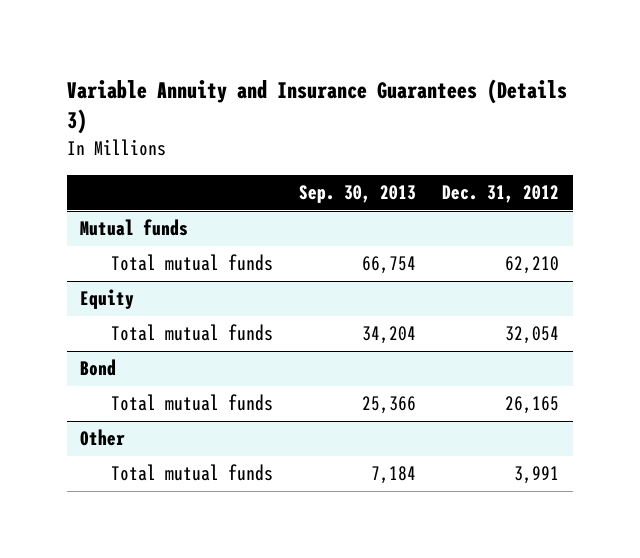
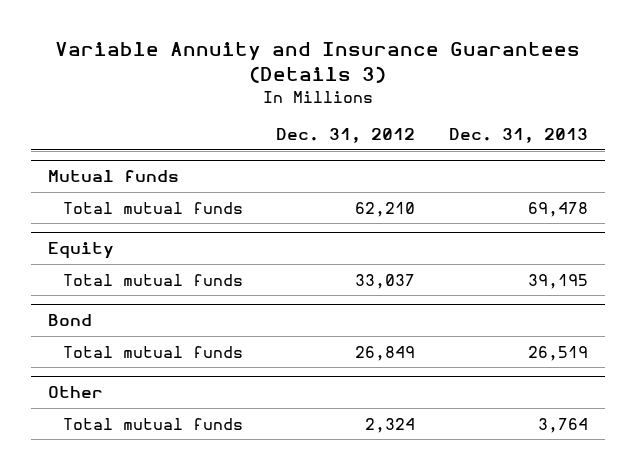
- | Sep. 30, 2013 | Dec. 31, 2012
+ | Dec. 31, 2012 | Dec. 31, 2013
@ Equity
- Total mutual funds | 34,204 | 32,054
+ Total mutual funds | 33,037 | 39,195
@ Bond
- Total mutual funds | 25,366 | 26,165
+ Total mutual funds | 26,849 | 26,519
@ Other
- Total mutual funds | 7,184 | 3,991
+ Total mutual funds | 2,324 | 3,764

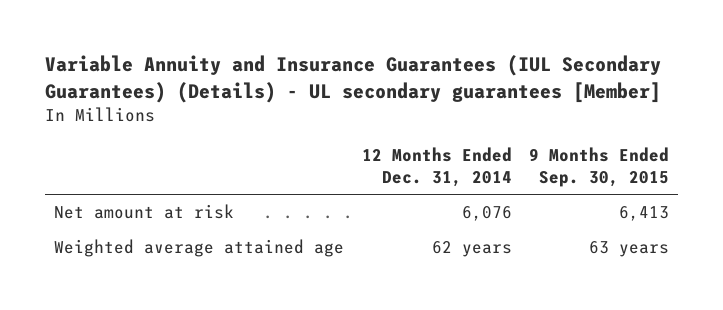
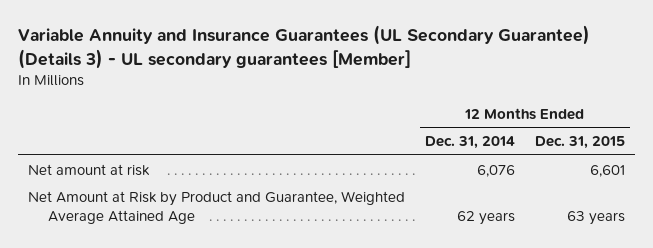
- Variable Annuity and Insurance Guarantees (IUL Secondary Guarantees) (Details) - UL secondary guarantees [Member]
+ Variable Annuity and Insurance Guarantees (UL Secondary Guarantee) (Details 3) - UL secondary guarantees [Member]
- | 12 Months Ended Dec. 31, 2014 | 9 Months Ended Sep. 30, 2015
+ | 12 Months Ended Dec. 31, 2014 | 12 Months Ended Dec. 31, 2015
- Weighted average attained age | 62 years | 63 years
+ Net Amount at Risk by Product and Guarantee, Weighted Average Attained Age | 62 years | 63 years

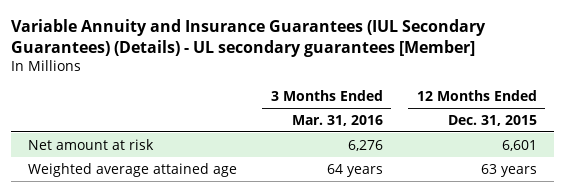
- Variable Annuity and Insurance Guarantees (UL Secondary Guarantee) (Details 3) - UL secondary guarantees [Member]
+ Variable Annuity and Insurance Guarantees (IUL Secondary Guarantees) (Details) - UL secondary guarantees [Member]
- | 12 Months Ended Dec. 31, 2014 | 12 Months Ended Dec. 31, 2015
+ | 3 Months Ended Mar. 31, 2016 | 12 Months Ended Dec. 31, 2015
- Net Amount at Risk by Product and Guarantee, Weighted Average Attained Age | 62 years | 63 years
+ Weighted average attained age | 64 years | 63 years

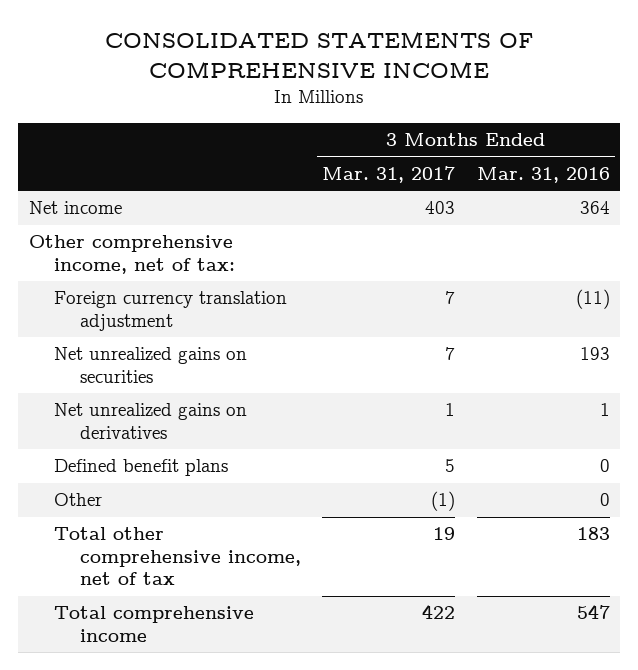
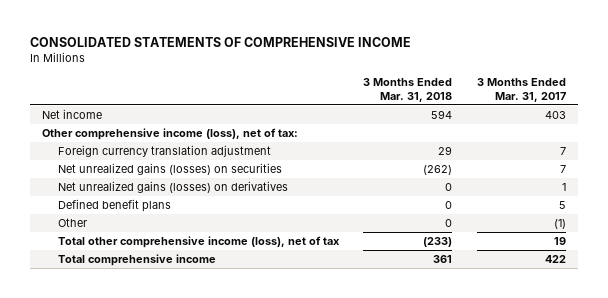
- | 3 Months Ended Mar. 31, 2017 | 3 Months Ended Mar. 31, 2016
+ | 3 Months Ended Mar. 31, 2018 | 3 Months Ended Mar. 31, 2017
- Other comprehensive income, net of tax:
+ Other comprehensive income (loss), net of tax:
- Net unrealized gains on securities | 7 | 193
- Net unrealized gains on derivatives | 1 | 1
+ Net unrealized gains (losses) on securities | (262) | 7
+ Net unrealized gains (losses) on derivatives | 0 | 1
- Total other comprehensive income, net of tax | 19 | 183
+ Total other comprehensive income (loss), net of tax | (233) | 19

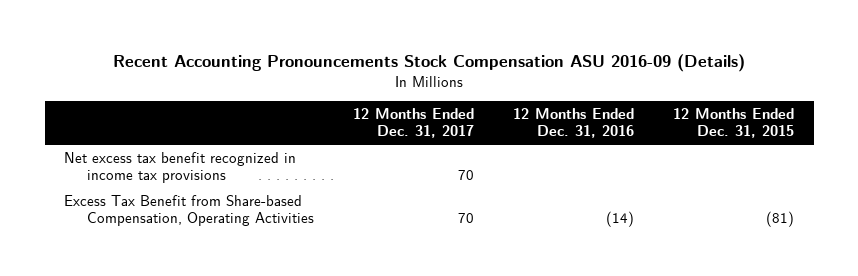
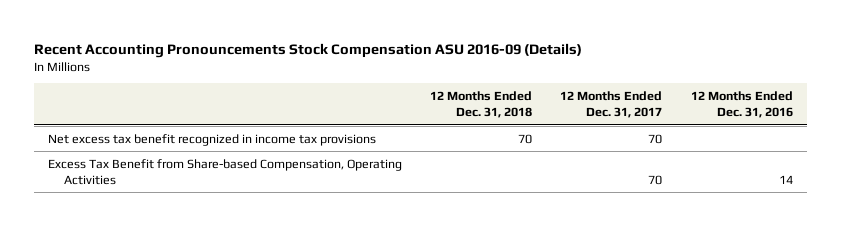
- | 12 Months Ended Dec. 31, 2017 | 12 Months Ended Dec. 31, 2016 | 12 Months Ended Dec. 31, 2015
+ | 12 Months Ended Dec. 31, 2018 | 12 Months Ended Dec. 31, 2017 | 12 Months Ended Dec. 31, 2016
- Excess Tax Benefit from Share-based Compensation, Operating Activities | 70 | (14) | (81)
+ Excess Tax Benefit from Share-based Compensation, Operating Activities | | 70 | 14

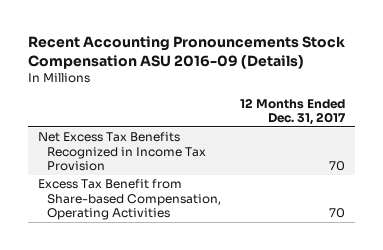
- | 12 Months Ended Dec. 31, 2018 | 12 Months Ended Dec. 31, 2017 | 12 Months Ended Dec. 31, 2016
+ | 12 Months Ended Dec. 31, 2017
- Net excess tax benefit recognized in income tax provisions | 70 | 70 |
+ Net Excess Tax Benefits Recognized in Income Tax Provision | 70

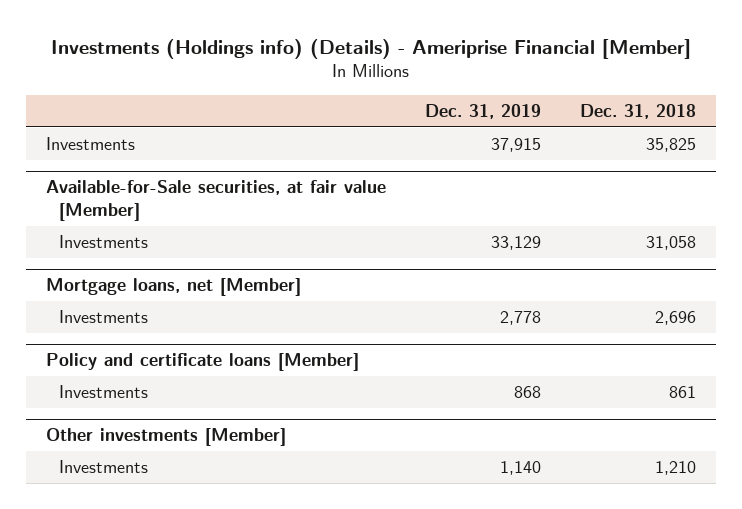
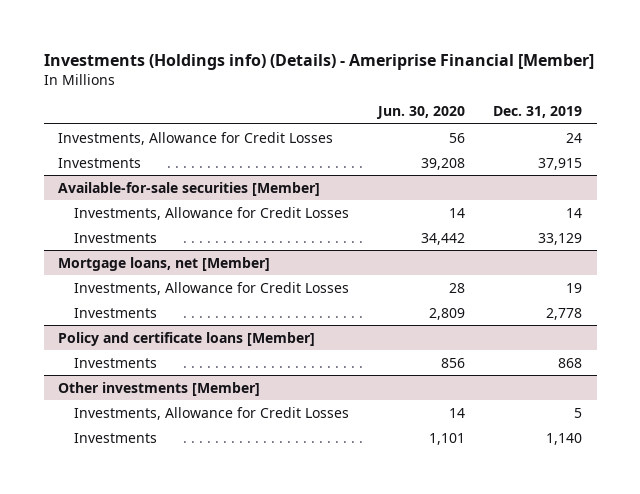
- | Dec. 31, 2019 | Dec. 31, 2018
+ | Jun. 30, 2020 | Dec. 31, 2019
+ Investments, Allowance for Credit Losses | 56 | 24
- Available-for-Sale securities, at fair value [Member]
+ Available-for-sale securities [Member]
+ Investments, Allowance for Credit Losses | 14 | 14
@ Mortgage loans, net [Member]
+ Investments, Allowance for Credit Losses | 28 | 19
@ Other investments [Member]
+ Investments, Allowance for Credit Losses | 14 | 5

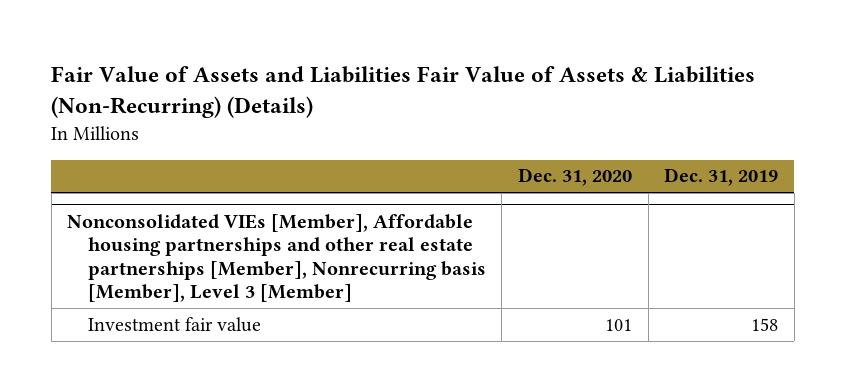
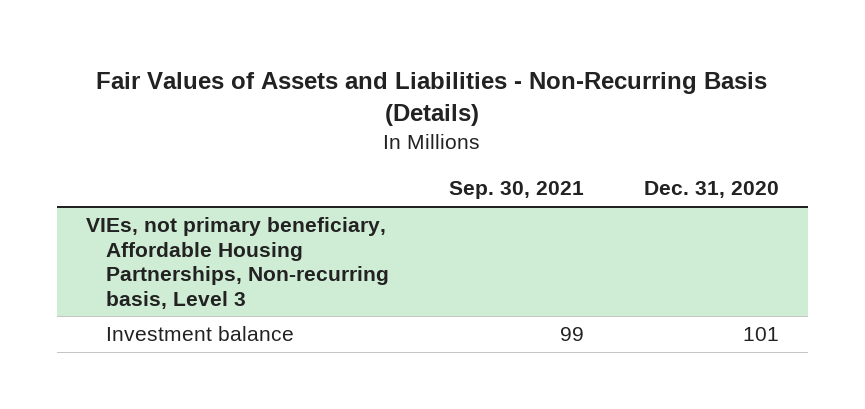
- Fair Value of Assets and Liabilities Fair Value of Assets & Liabilities (Non-Recurring) (Details)
+ Fair Values of Assets and Liabilities - Non-Recurring Basis (Details)
- | Dec. 31, 2020 | Dec. 31, 2019
+ | Sep. 30, 2021 | Dec. 31, 2020
- Nonconsolidated VIEs [Member], Affordable housing partnerships and other real estate partnerships [Member], Nonrecurring basis [Member], Level 3 [Member]
- Investment fair value | 101 | 158
+ VIEs, not primary beneficiary, Affordable Housing Partnerships, Non-recurring basis, Level 3
+ Investment balance | 99 | 101

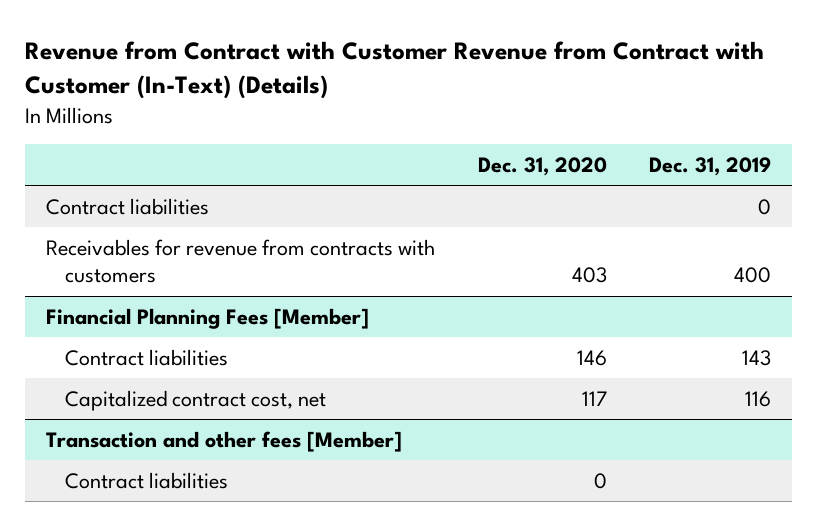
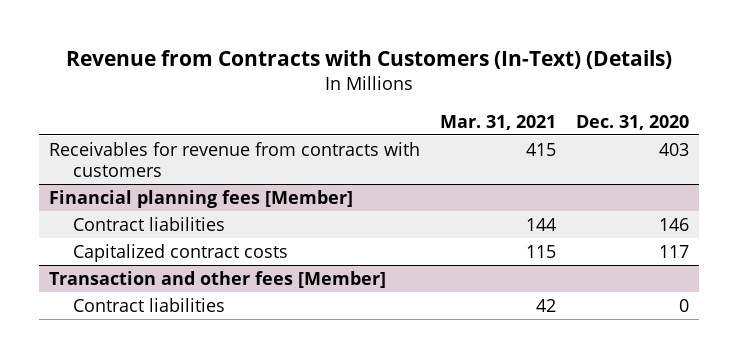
- Revenue from Contract with Customer Revenue from Contract with Customer (In-Text) (Details)
+ Revenue from Contracts with Customers (In-Text) (Details)
- | Dec. 31, 2020 | Dec. 31, 2019
+ | Mar. 31, 2021 | Dec. 31, 2020
- Contract liabilities | | 0
- Financial Planning Fees [Member]
+ Financial planning fees [Member]
- Capitalized contract cost, net | 117 | 116
+ Capitalized contract costs | 115 | 117

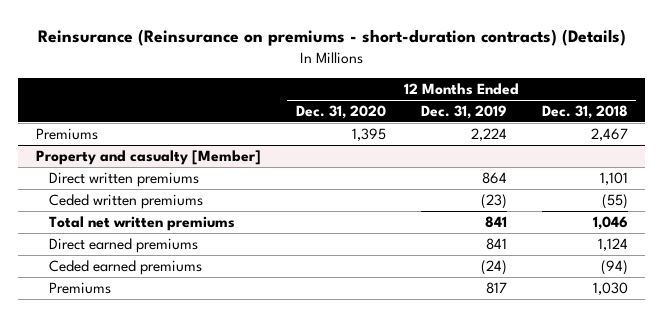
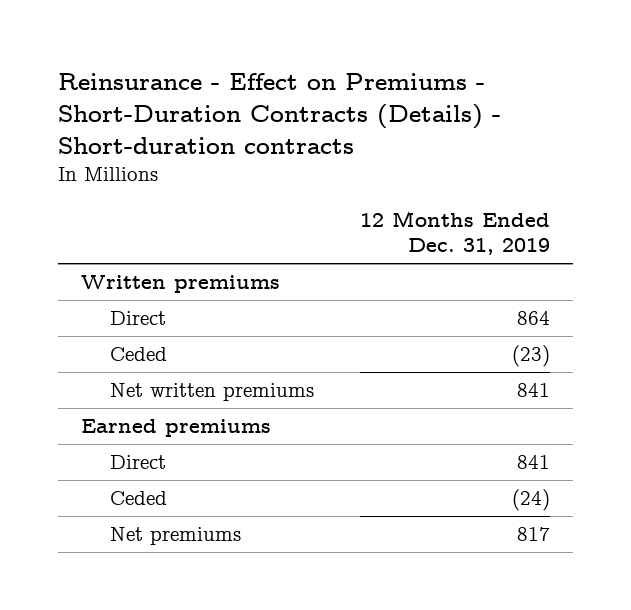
- Reinsurance (Reinsurance on premiums - short-duration contracts) (Details)
+ Reinsurance - Effect on Premiums - Short-Duration Contracts (Details) - Short-duration contracts
- | 12 Months Ended Dec. 31, 2020 | 12 Months Ended Dec. 31, 2019 | 12 Months Ended Dec. 31, 2018
+ | 12 Months Ended Dec. 31, 2019
- Premiums | 1,395 | 2,224 | 2,467
- Property and casualty [Member]
- Direct written premiums | | 864 | 1,101
- Ceded written premiums | | (23) | (55)
- Total net written premiums | | 841 | 1,046
- Direct earned premiums | | 841 | 1,124
- Ceded earned premiums | | (24) | (94)
- Premiums | | 817 | 1,030
+ Written premiums
+ Direct | 864
+ Ceded | (23)
+ Net written premiums | 841
+ Earned premiums
+ Direct | 841
+ Ceded | (24)
+ Net premiums | 817

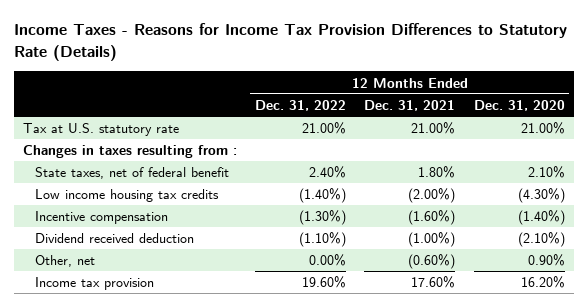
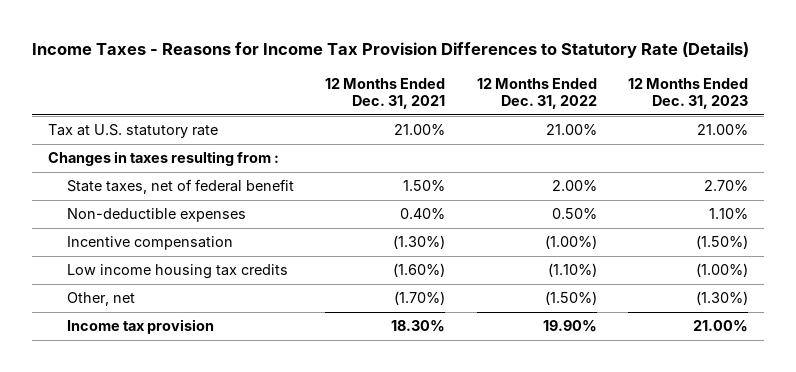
- | 12 Months Ended Dec. 31, 2022 | 12 Months Ended Dec. 31, 2021 | 12 Months Ended Dec. 31, 2020
+ | 12 Months Ended Dec. 31, 2021 | 12 Months Ended Dec. 31, 2022 | 12 Months Ended Dec. 31, 2023
- State taxes, net of federal benefit | 2.40% | 1.80% | 2.10%
- Low income housing tax credits | (1.40%) | (2.00%) | (4.30%)
- Incentive compensation | (1.30%) | (1.60%) | (1.40%)
- Dividend received deduction | (1.10%) | (1.00%) | (2.10%)
- Other, net | 0.00% | (0.60%) | 0.90%
- Income tax provision | 19.60% | 17.60% | 16.20%
+ State taxes, net of federal benefit | 1.50% | 2.00% | 2.70%
+ Non-deductible expenses | 0.40% | 0.50% | 1.10%
+ Incentive compensation | (1.30%) | (1.00%) | (1.50%)
+ Low income housing tax credits | (1.60%) | (1.10%) | (1.00%)
+ Other, net | (1.70%) | (1.50%) | (1.30%)
+ Income tax provision | 18.30% | 19.90% | 21.00%

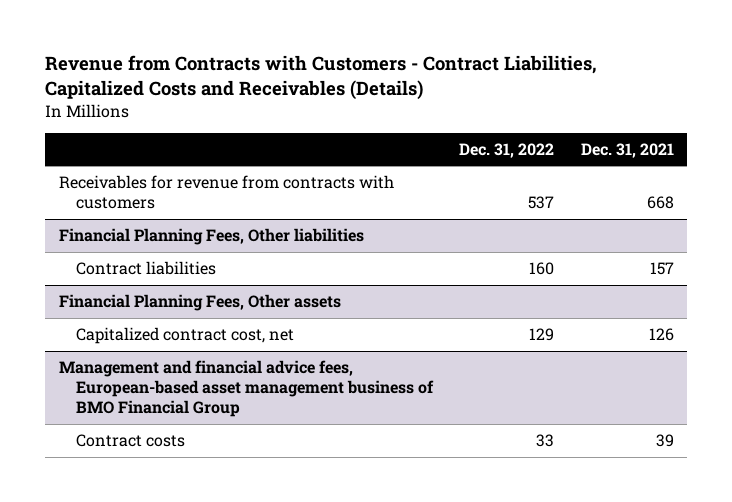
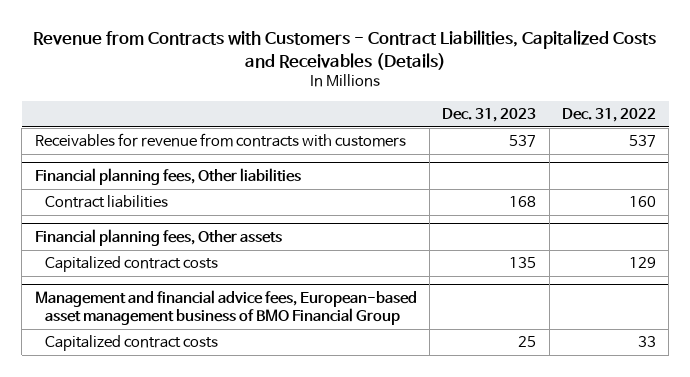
- | Dec. 31, 2022 | Dec. 31, 2021
+ | Dec. 31, 2023 | Dec. 31, 2022
- Financial Planning Fees, Other liabilities
+ Financial planning fees, Other liabilities
- Financial Planning Fees, Other assets
- Capitalized contract cost, net | 129 | 126
+ Financial planning fees, Other assets
+ Capitalized contract costs | 135 | 129
@ Management and financial advice fees, European-based asset management business of BMO Financial Group
- Contract costs | 33 | 39
+ Capitalized contract costs | 25 | 33

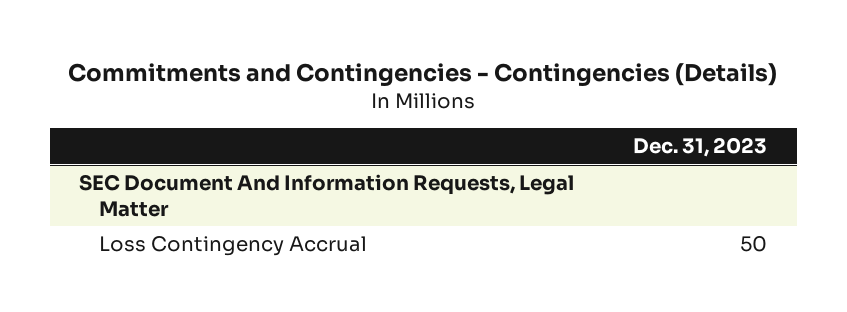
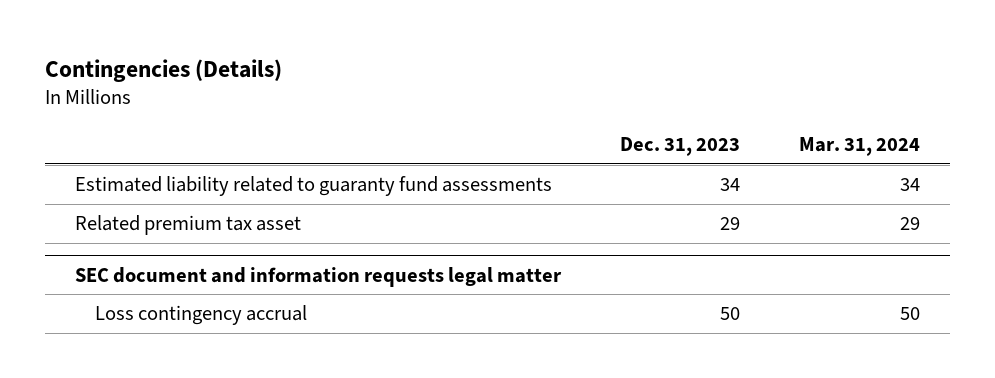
- Commitments and Contingencies - Contingencies (Details)
+ Contingencies (Details)
- | Dec. 31, 2023
+ | Dec. 31, 2023 | Mar. 31, 2024
- SEC Document And Information Requests, Legal Matter
- Loss Contingency Accrual | 50
+ Estimated liability related to guaranty fund assessments | 34 | 34
+ Related premium tax asset | 29 | 29
+ SEC document and information requests legal matter
+ Loss contingency accrual | 50 | 50

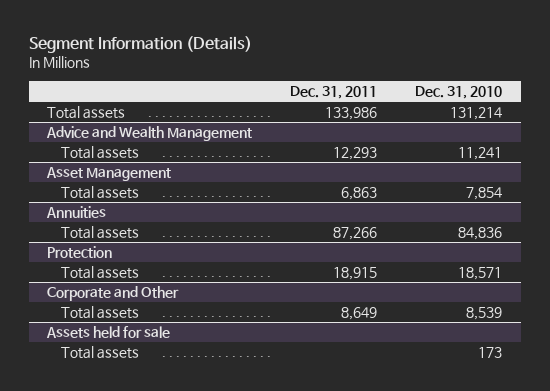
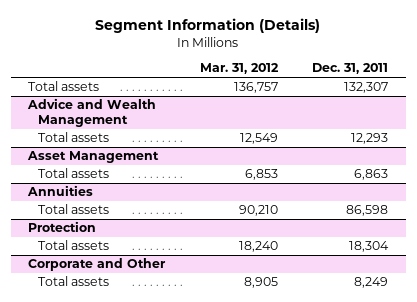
- | Dec. 31, 2011 | Dec. 31, 2010
+ | Mar. 31, 2012 | Dec. 31, 2011
- Total assets | 133,986 | 131,214
+ Total assets | 136,757 | 132,307
@ Annuities
- Total assets | 87,266 | 84,836
+ Total assets | 90,210 | 86,598
@ Protection
- Total assets | 18,915 | 18,571
+ Total assets | 18,240 | 18,304
@ Corporate and Other
- Total assets | 8,649 | 8,539
- Assets held for sale
- Total assets | | 173
@ Corporate and Other
+ Total assets | 8,905 | 8,249

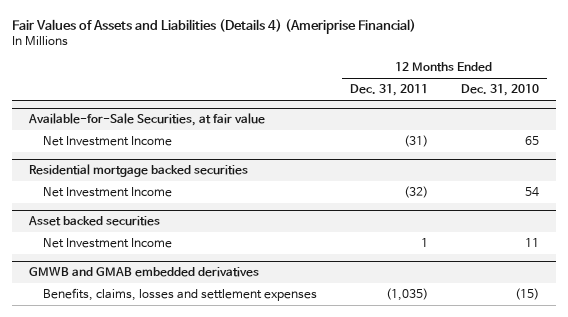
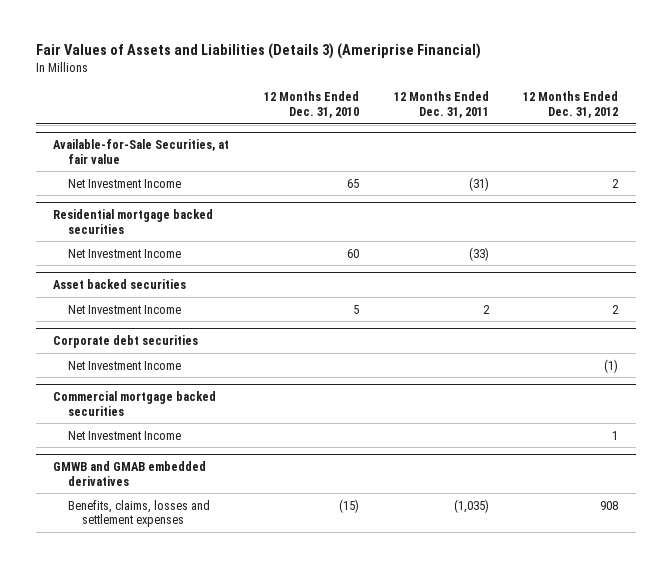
- Fair Values of Assets and Liabilities (Details 4) (Ameriprise Financial)
+ Fair Values of Assets and Liabilities (Details 3) (Ameriprise Financial)
- | 12 Months Ended Dec. 31, 2011 | 12 Months Ended Dec. 31, 2010
+ | 12 Months Ended Dec. 31, 2010 | 12 Months Ended Dec. 31, 2011 | 12 Months Ended Dec. 31, 2012
@ Residential mortgage backed securities
- Net Investment Income | (32) | 54
+ Net Investment Income | 60 | (33) |
@ Asset backed securities
- Net Investment Income | 1 | 11
+ Net Investment Income | 5 | 2 | 2
+ Corporate debt securities
+ Net Investment Income | | | (1)
+ Commercial mortgage backed securities
+ Net Investment Income | | | 1

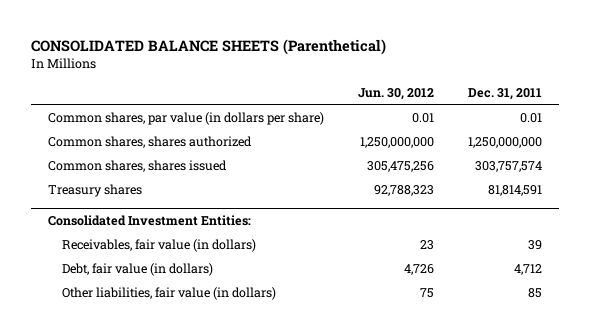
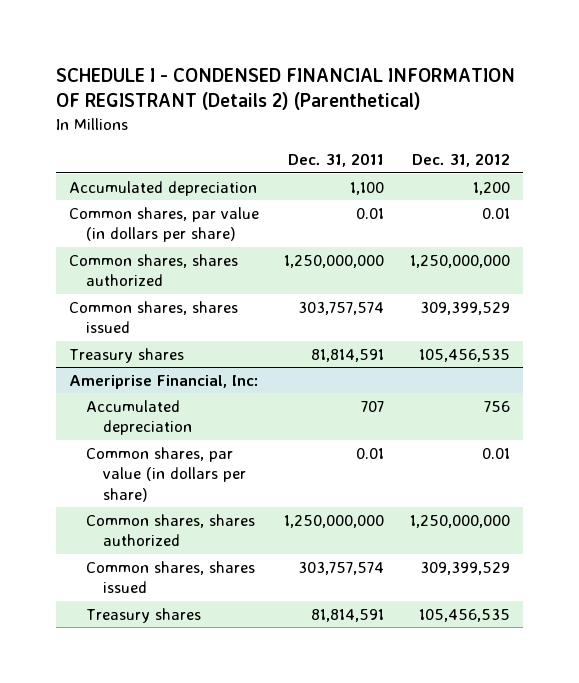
- CONSOLIDATED BALANCE SHEETS (Parenthetical)
+ SCHEDULE I - CONDENSED FINANCIAL INFORMATION OF REGISTRANT (Details 2) (Parenthetical)
- | Jun. 30, 2012 | Dec. 31, 2011
+ | Dec. 31, 2011 | Dec. 31, 2012
+ Accumulated depreciation | 1,100 | 1,200
- Consolidated Investment Entities:
- Receivables, fair value (in dollars) | 23 | 39
- Debt, fair value (in dollars) | 4,726 | 4,712
- Other liabilities, fair value (in dollars) | 75 | 85
+ Ameriprise Financial, Inc:
+ Accumulated depreciation | 707 | 756
+ Common shares, par value (in dollars per share) | 0.01 | 0.01
+ Common shares, shares authorized | 1,250,000,000 | 1,250,000,000
+ Common shares, shares issued | 303,757,574 | 309,399,529
+ Treasury shares | 81,814,591 | 105,456,535

